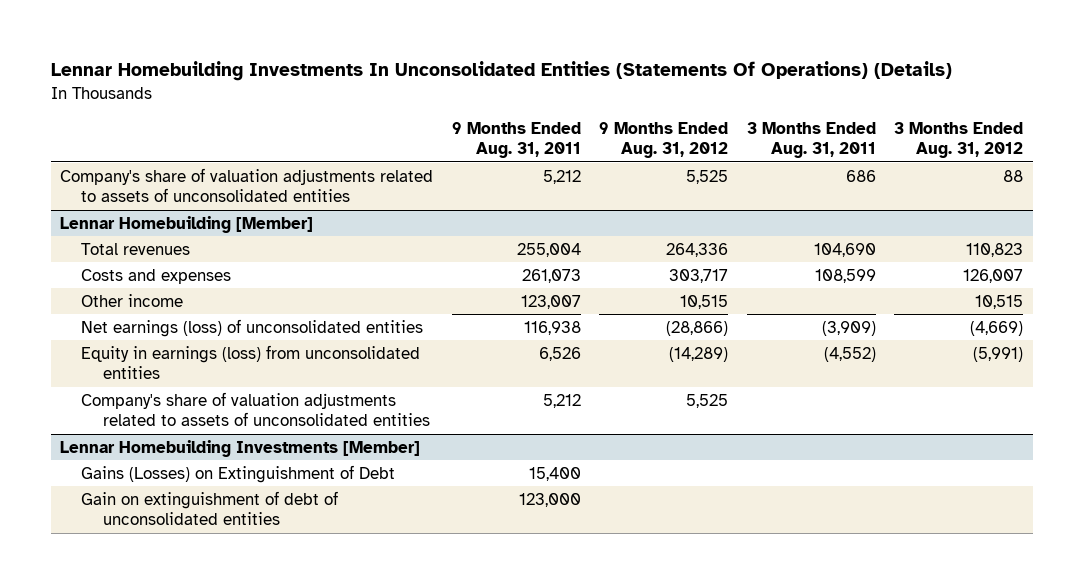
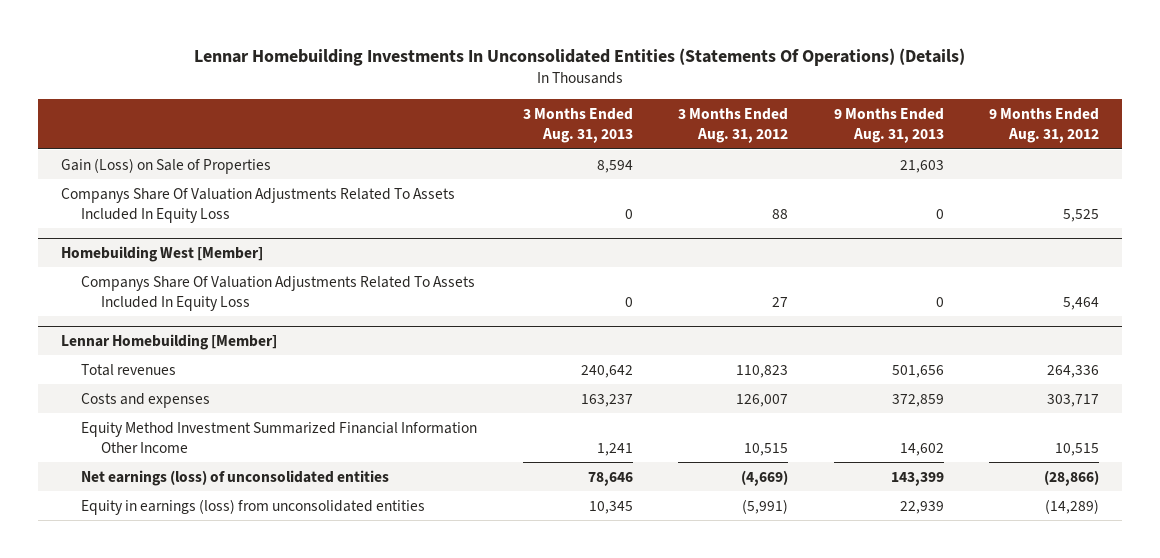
- | 9 Months Ended Aug. 31, 2011 | 9 Months Ended Aug. 31, 2012 | 3 Months Ended Aug. 31, 2011 | 3 Months Ended Aug. 31, 2012
+ | 3 Months Ended Aug. 31, 2013 | 3 Months Ended Aug. 31, 2012 | 9 Months Ended Aug. 31, 2013 | 9 Months Ended Aug. 31, 2012
- Company's share of valuation adjustments related to assets of unconsolidated entities | 5,212 | 5,525 | 686 | 88
+ Gain (Loss) on Sale of Properties | 8,594 | | 21,603 |
+ Companys Share Of Valuation Adjustments Related To Assets Included In Equity Loss | 0 | 88 | 0 | 5,525
+ Homebuilding West [Member]
+ Companys Share Of Valuation Adjustments Related To Assets Included In Equity Loss | 0 | 27 | 0 | 5,464
@ Lennar Homebuilding [Member]
- Other income | 123,007 | 10,515 | | 10,515
+ Equity Method Investment Summarized Financial Information Other Income | 1,241 | 10,515 | 14,602 | 10,515
- Company's share of valuation adjustments related to assets of unconsolidated entities | 5,212 | 5,525 | |
- Lennar Homebuilding Investments [Member]
- Gains (Losses) on Extinguishment of Debt | 15,400 | | |
- Gain on extinguishment of debt of unconsolidated entities | 123,000 | | |

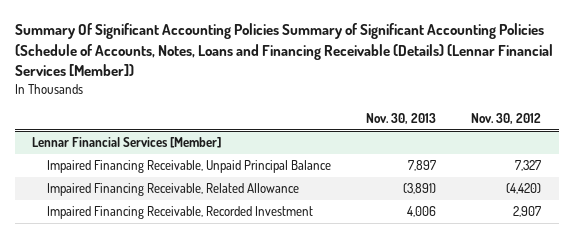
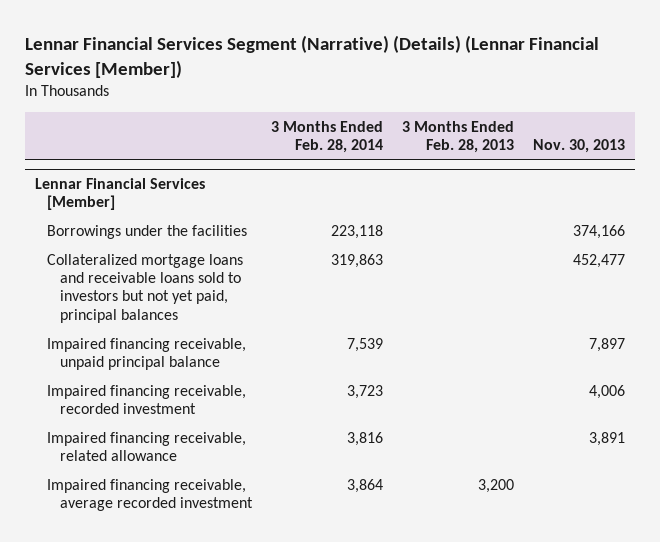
- Summary Of Significant Accounting Policies Summary of Significant Accounting Policies (Schedule of Accounts, Notes, Loans and Financing Receivable (Details) (Lennar Financial Services [Member])
+ Lennar Financial Services Segment (Narrative) (Details) (Lennar Financial Services [Member])
- | Nov. 30, 2013 | Nov. 30, 2012
+ | 3 Months Ended Feb. 28, 2014 | 3 Months Ended Feb. 28, 2013 | Nov. 30, 2013
@ Lennar Financial Services [Member]
- Impaired Financing Receivable, Unpaid Principal Balance | 7,897 | 7,327
- Impaired Financing Receivable, Related Allowance | (3,891) | (4,420)
- Impaired Financing Receivable, Recorded Investment | 4,006 | 2,907
+ Borrowings under the facilities | 223,118 | | 374,166
+ Collateralized mortgage loans and receivable loans sold to investors but not yet paid, principal balances | 319,863 | | 452,477
+ Impaired financing receivable, unpaid principal balance | 7,539 | | 7,897
+ Impaired financing receivable, recorded investment | 3,723 | | 4,006
+ Impaired financing receivable, related allowance | 3,816 | | 3,891
+ Impaired financing receivable, average recorded investment | 3,864 | 3,200 |

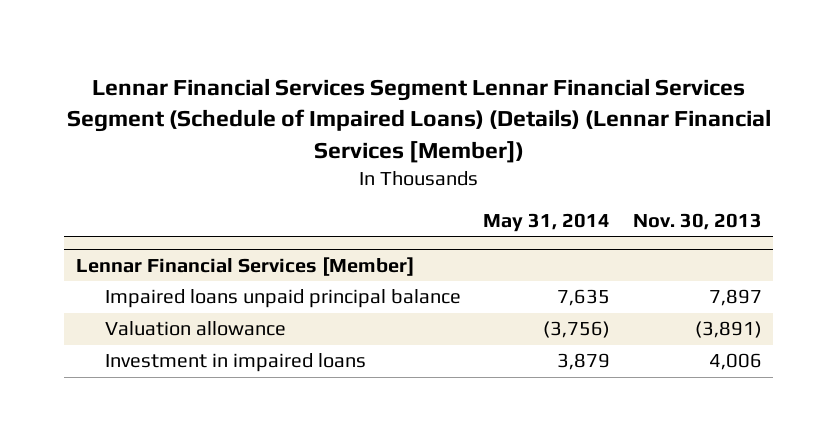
- Lennar Financial Services Segment (Narrative) (Details) (Lennar Financial Services [Member])
+ Lennar Financial Services Segment Lennar Financial Services Segment (Schedule of Impaired Loans) (Details) (Lennar Financial Services [Member])
- | 3 Months Ended Feb. 28, 2014 | 3 Months Ended Feb. 28, 2013 | Nov. 30, 2013
+ | May 31, 2014 | Nov. 30, 2013
@ Lennar Financial Services [Member]
- Borrowings under the facilities | 223,118 | | 374,166
- Collateralized mortgage loans and receivable loans sold to investors but not yet paid, principal balances | 319,863 | | 452,477
- Impaired financing receivable, unpaid principal balance | 7,539 | | 7,897
- Impaired financing receivable, recorded investment | 3,723 | | 4,006
- Impaired financing receivable, related allowance | 3,816 | | 3,891
- Impaired financing receivable, average recorded investment | 3,864 | 3,200 |
+ Impaired loans unpaid principal balance | 7,635 | 7,897
+ Valuation allowance | (3,756) | (3,891)
+ Investment in impaired loans | 3,879 | 4,006

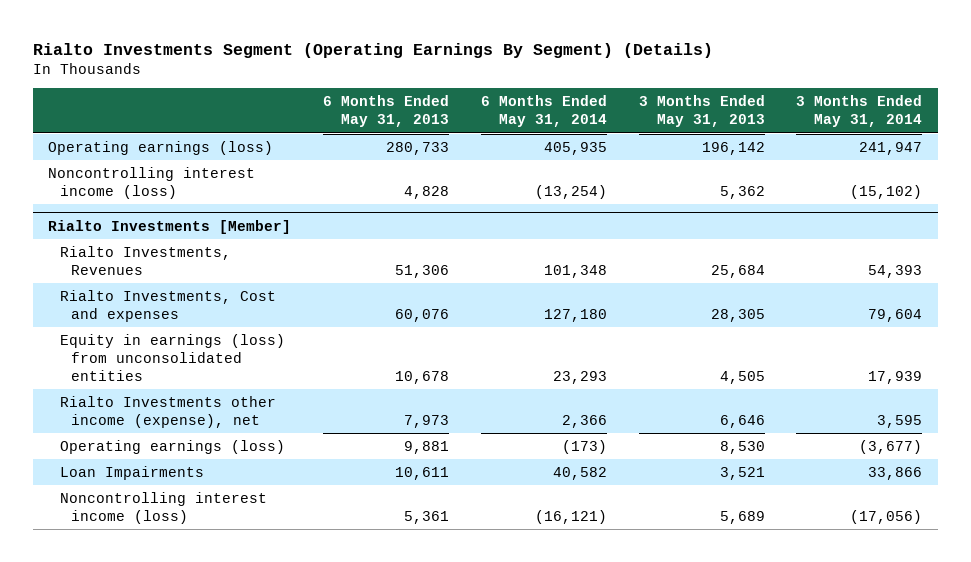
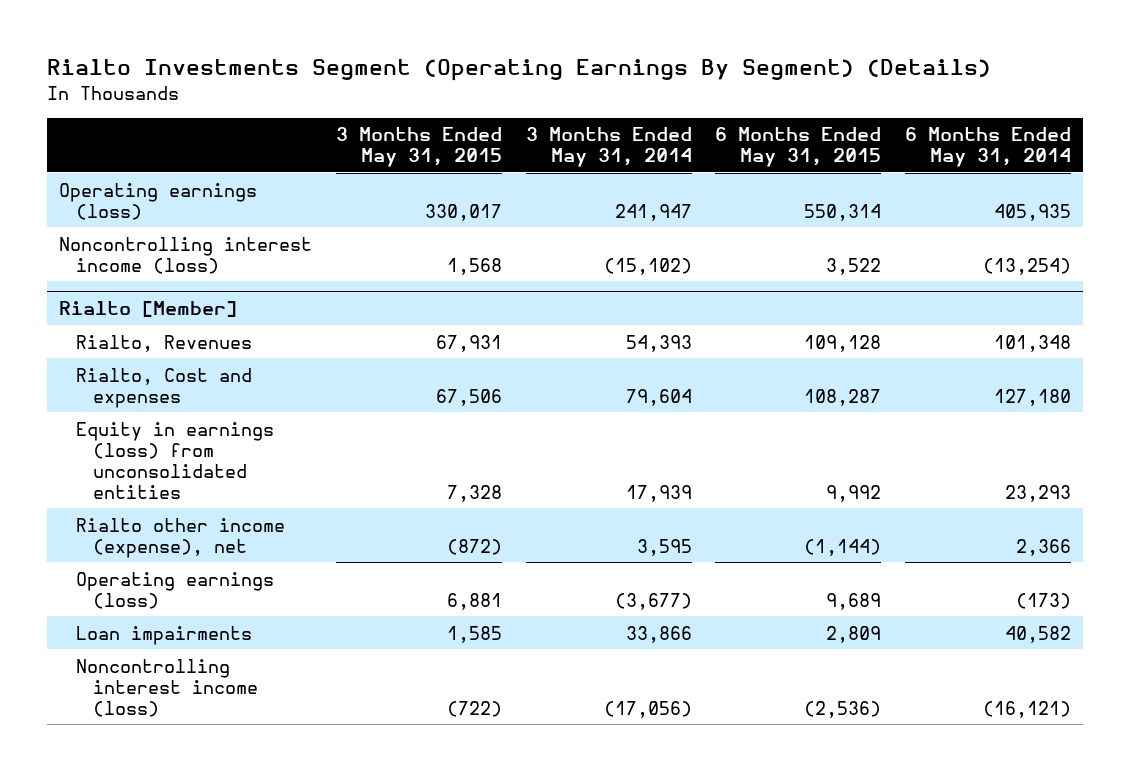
- | 6 Months Ended May 31, 2013 | 6 Months Ended May 31, 2014 | 3 Months Ended May 31, 2013 | 3 Months Ended May 31, 2014
+ | 3 Months Ended May 31, 2015 | 3 Months Ended May 31, 2014 | 6 Months Ended May 31, 2015 | 6 Months Ended May 31, 2014
- Rialto Investments [Member]
- Rialto Investments, Revenues | 51,306 | 101,348 | 25,684 | 54,393
- Rialto Investments, Cost and expenses | 60,076 | 127,180 | 28,305 | 79,604
+ Rialto [Member]
+ Rialto, Revenues | 67,931 | 54,393 | 109,128 | 101,348
+ Rialto, Cost and expenses | 67,506 | 79,604 | 108,287 | 127,180
- Rialto Investments other income (expense), net | 7,973 | 2,366 | 6,646 | 3,595
+ Rialto other income (expense), net | (872) | 3,595 | (1,144) | 2,366
- Loan Impairments | 10,611 | 40,582 | 3,521 | 33,866
+ Loan impairments | 1,585 | 33,866 | 2,809 | 40,582

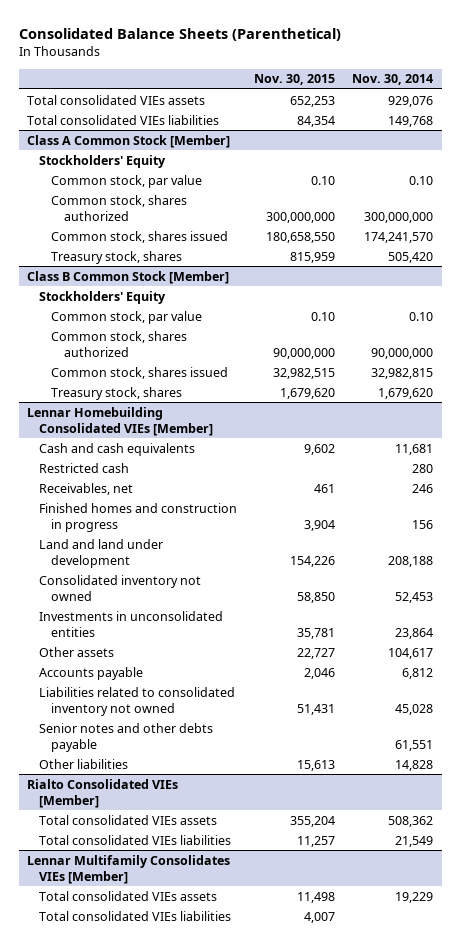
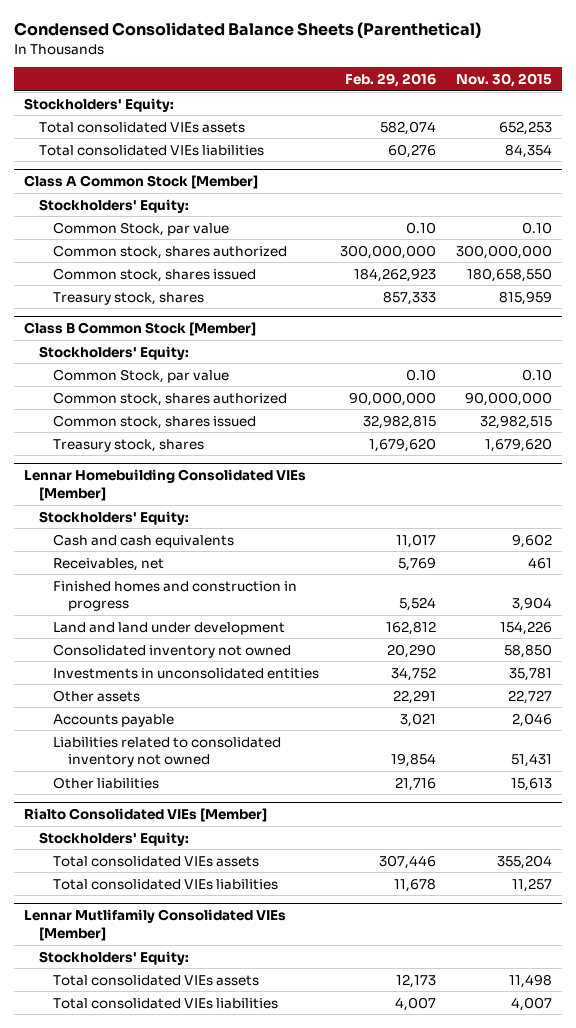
- Consolidated Balance Sheets (Parenthetical)
+ Condensed Consolidated Balance Sheets (Parenthetical)
- | Nov. 30, 2015 | Nov. 30, 2014
+ | Feb. 29, 2016 | Nov. 30, 2015
+ Stockholders' Equity:
@ Class A Common Stock [Member]
- Stockholders' Equity
- Common stock, par value | 0.10 | 0.10
+ Stockholders' Equity:
+ Common Stock, par value | 0.10 | 0.10
@ Class B Common Stock [Member]
- Stockholders' Equity
- Common stock, par value | 0.10 | 0.10
+ Stockholders' Equity:
+ Common Stock, par value | 0.10 | 0.10
@ Lennar Homebuilding Consolidated VIEs [Member]
+ Stockholders' Equity:
- Restricted cash | | 280
- Senior notes and other debts payable | | 61,551
@ Rialto Consolidated VIEs [Member]
+ Stockholders' Equity:
- Lennar Multifamily Consolidates VIEs [Member]
+ Lennar Mutlifamily Consolidated VIEs [Member]
+ Stockholders' Equity:

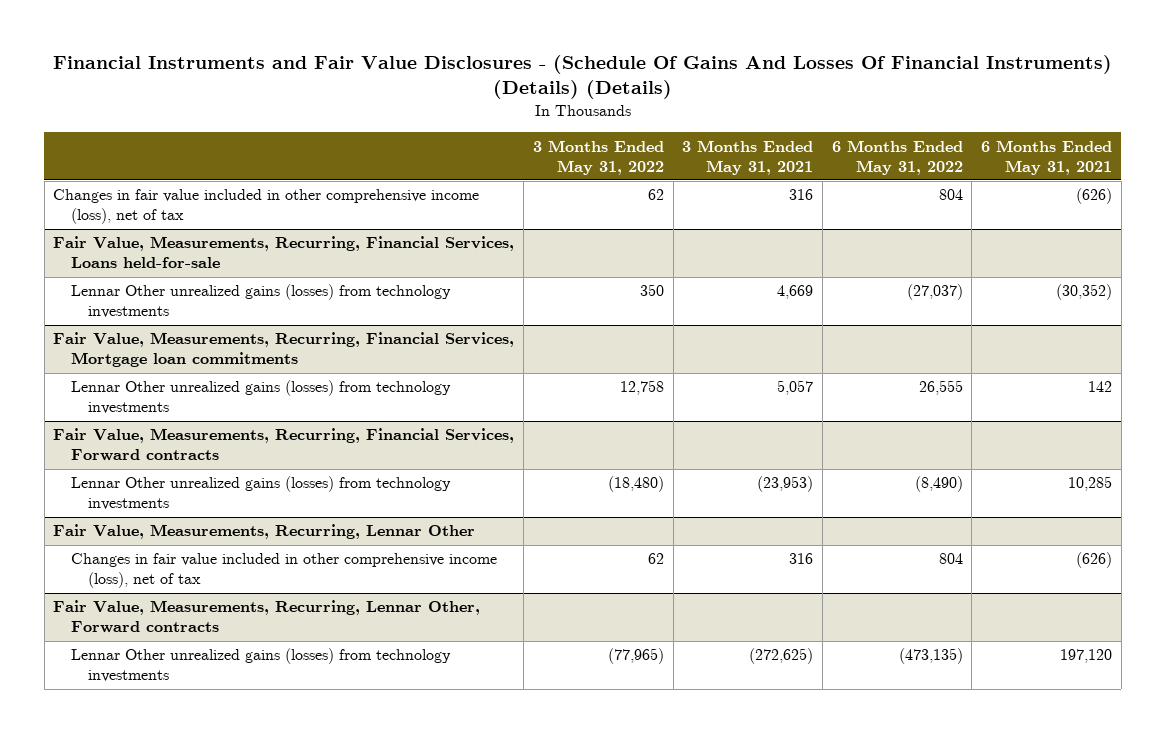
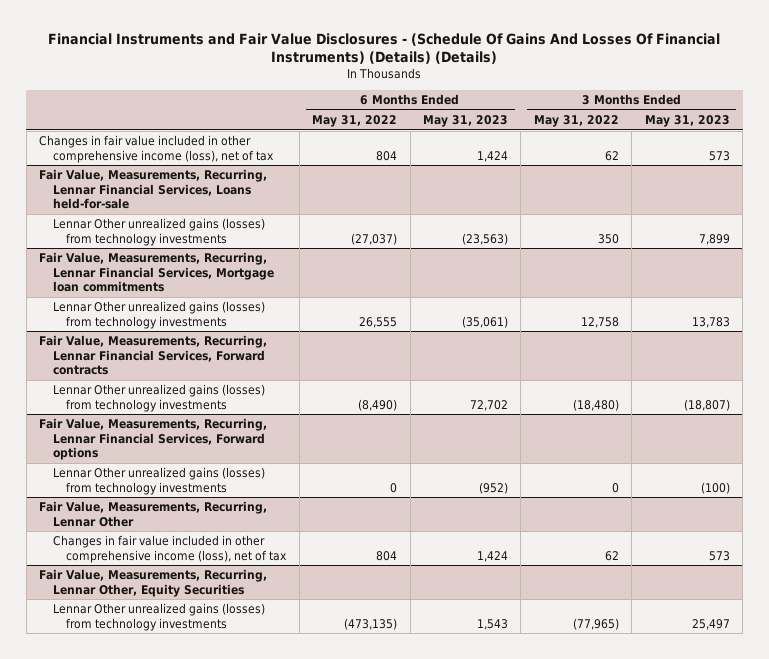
- | 3 Months Ended May 31, 2022 | 3 Months Ended May 31, 2021 | 6 Months Ended May 31, 2022 | 6 Months Ended May 31, 2021
+ | 6 Months Ended May 31, 2022 | 6 Months Ended May 31, 2023 | 3 Months Ended May 31, 2022 | 3 Months Ended May 31, 2023
- Fair Value, Measurements, Recurring, Financial Services, Loans held-for-sale
+ Fair Value, Measurements, Recurring, Lennar Financial Services, Loans held-for-sale
- Fair Value, Measurements, Recurring, Financial Services, Mortgage loan commitments
+ Fair Value, Measurements, Recurring, Lennar Financial Services, Mortgage loan commitments
- Fair Value, Measurements, Recurring, Financial Services, Forward contracts
+ Fair Value, Measurements, Recurring, Lennar Financial Services, Forward contracts
+ Fair Value, Measurements, Recurring, Lennar Financial Services, Forward options
+ Lennar Other unrealized gains (losses) from technology investments | 0 | (952) | 0 | (100)
- Fair Value, Measurements, Recurring, Lennar Other, Forward contracts
+ Fair Value, Measurements, Recurring, Lennar Other, Equity Securities

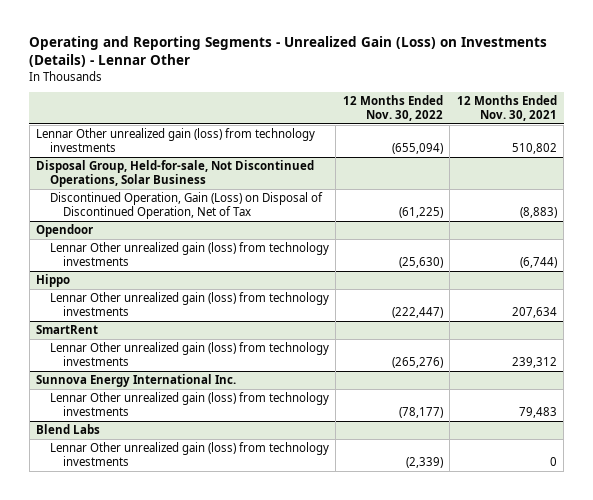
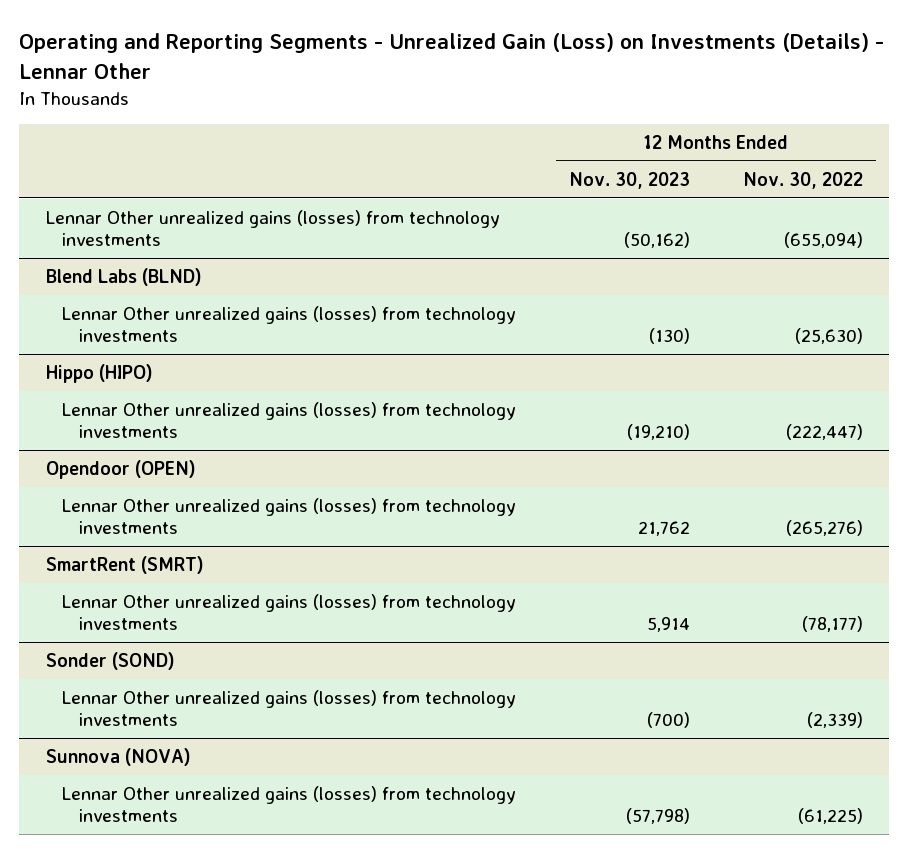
- | 12 Months Ended Nov. 30, 2022 | 12 Months Ended Nov. 30, 2021
+ | 12 Months Ended Nov. 30, 2023 | 12 Months Ended Nov. 30, 2022
- Lennar Other unrealized gain (loss) from technology investments | (655,094) | 510,802
- Disposal Group, Held-for-sale, Not Discontinued Operations, Solar Business
- Discontinued Operation, Gain (Loss) on Disposal of Discontinued Operation, Net of Tax | (61,225) | (8,883)
- Opendoor
- Lennar Other unrealized gain (loss) from technology investments | (25,630) | (6,744)
- Hippo
- Lennar Other unrealized gain (loss) from technology investments | (222,447) | 207,634
- SmartRent
- Lennar Other unrealized gain (loss) from technology investments | (265,276) | 239,312
- Sunnova Energy International Inc.
- Lennar Other unrealized gain (loss) from technology investments | (78,177) | 79,483
- Blend Labs
- Lennar Other unrealized gain (loss) from technology investments | (2,339) | 0
+ Lennar Other unrealized gains (losses) from technology investments | (50,162) | (655,094)
+ Blend Labs (BLND)
+ Lennar Other unrealized gains (losses) from technology investments | (130) | (25,630)
+ Hippo (HIPO)
+ Lennar Other unrealized gains (losses) from technology investments | (19,210) | (222,447)
+ Opendoor (OPEN)
+ Lennar Other unrealized gains (losses) from technology investments | 21,762 | (265,276)
+ SmartRent (SMRT)
+ Lennar Other unrealized gains (losses) from technology investments | 5,914 | (78,177)
+ Sonder (SOND)
+ Lennar Other unrealized gains (losses) from technology investments | (700) | (2,339)
+ Sunnova (NOVA)
+ Lennar Other unrealized gains (losses) from technology investments | (57,798) | (61,225)

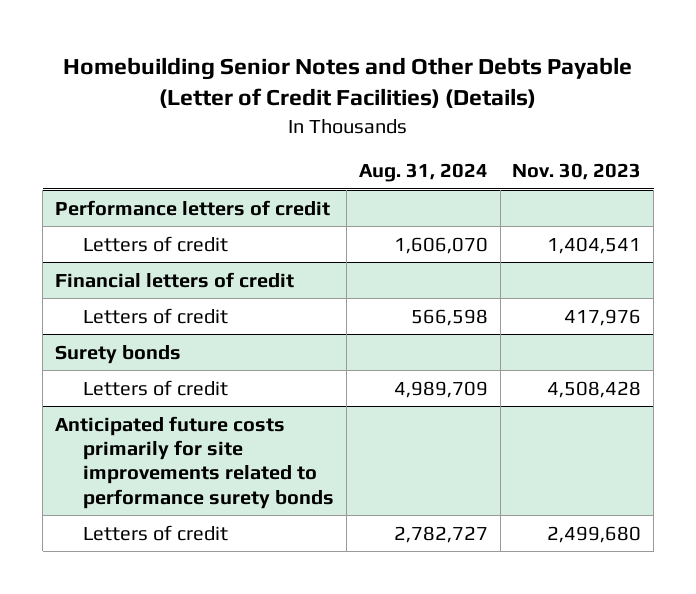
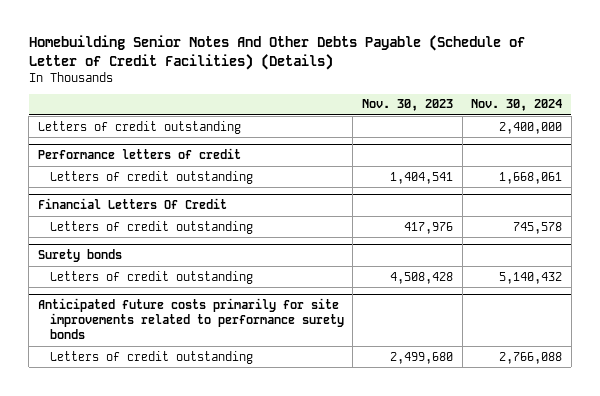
- Homebuilding Senior Notes and Other Debts Payable (Letter of Credit Facilities) (Details)
+ Homebuilding Senior Notes And Other Debts Payable (Schedule of Letter of Credit Facilities) (Details)
- | Aug. 31, 2024 | Nov. 30, 2023
+ | Nov. 30, 2023 | Nov. 30, 2024
+ Letters of credit outstanding | | 2,400,000
@ Performance letters of credit
- Letters of credit | 1,606,070 | 1,404,541
- Financial letters of credit
- Letters of credit | 566,598 | 417,976
@ Performance letters of credit
+ Letters of credit outstanding | 1,404,541 | 1,668,061
+ Financial Letters Of Credit
+ Letters of credit outstanding | 417,976 | 745,578
@ Surety bonds
- Letters of credit | 4,989,709 | 4,508,428
+ Letters of credit outstanding | 4,508,428 | 5,140,432
@ Anticipated future costs primarily for site improvements related to performance surety bonds
- Letters of credit | 2,782,727 | 2,499,680
+ Letters of credit outstanding | 2,499,680 | 2,766,088

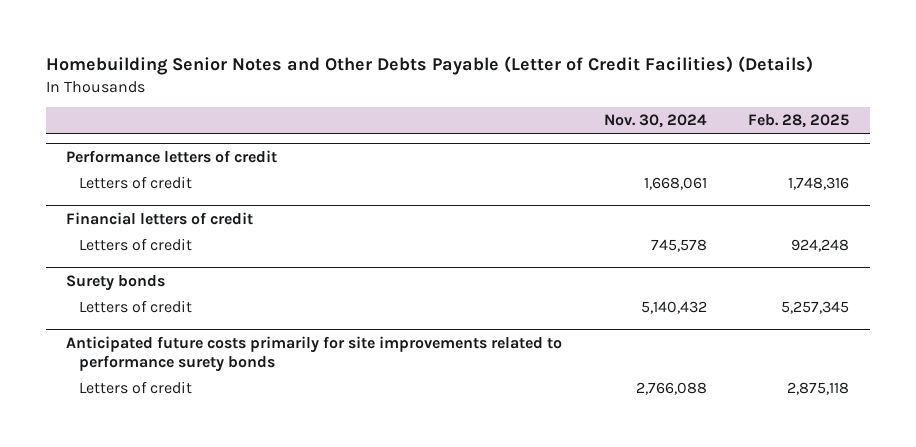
- Homebuilding Senior Notes And Other Debts Payable (Schedule of Letter of Credit Facilities) (Details)
+ Homebuilding Senior Notes and Other Debts Payable (Letter of Credit Facilities) (Details)
- | Nov. 30, 2023 | Nov. 30, 2024
+ | Nov. 30, 2024 | Feb. 28, 2025
- Letters of credit outstanding | | 2,400,000
@ Performance letters of credit
- Letters of credit outstanding | 1,404,541 | 1,668,061
- Financial Letters Of Credit
- Letters of credit outstanding | 417,976 | 745,578
@ Performance letters of credit
+ Letters of credit | 1,668,061 | 1,748,316
+ Financial letters of credit
+ Letters of credit | 745,578 | 924,248
@ Surety bonds
- Letters of credit outstanding | 4,508,428 | 5,140,432
+ Letters of credit | 5,140,432 | 5,257,345
@ Anticipated future costs primarily for site improvements related to performance surety bonds
- Letters of credit outstanding | 2,499,680 | 2,766,088
+ Letters of credit | 2,766,088 | 2,875,118

